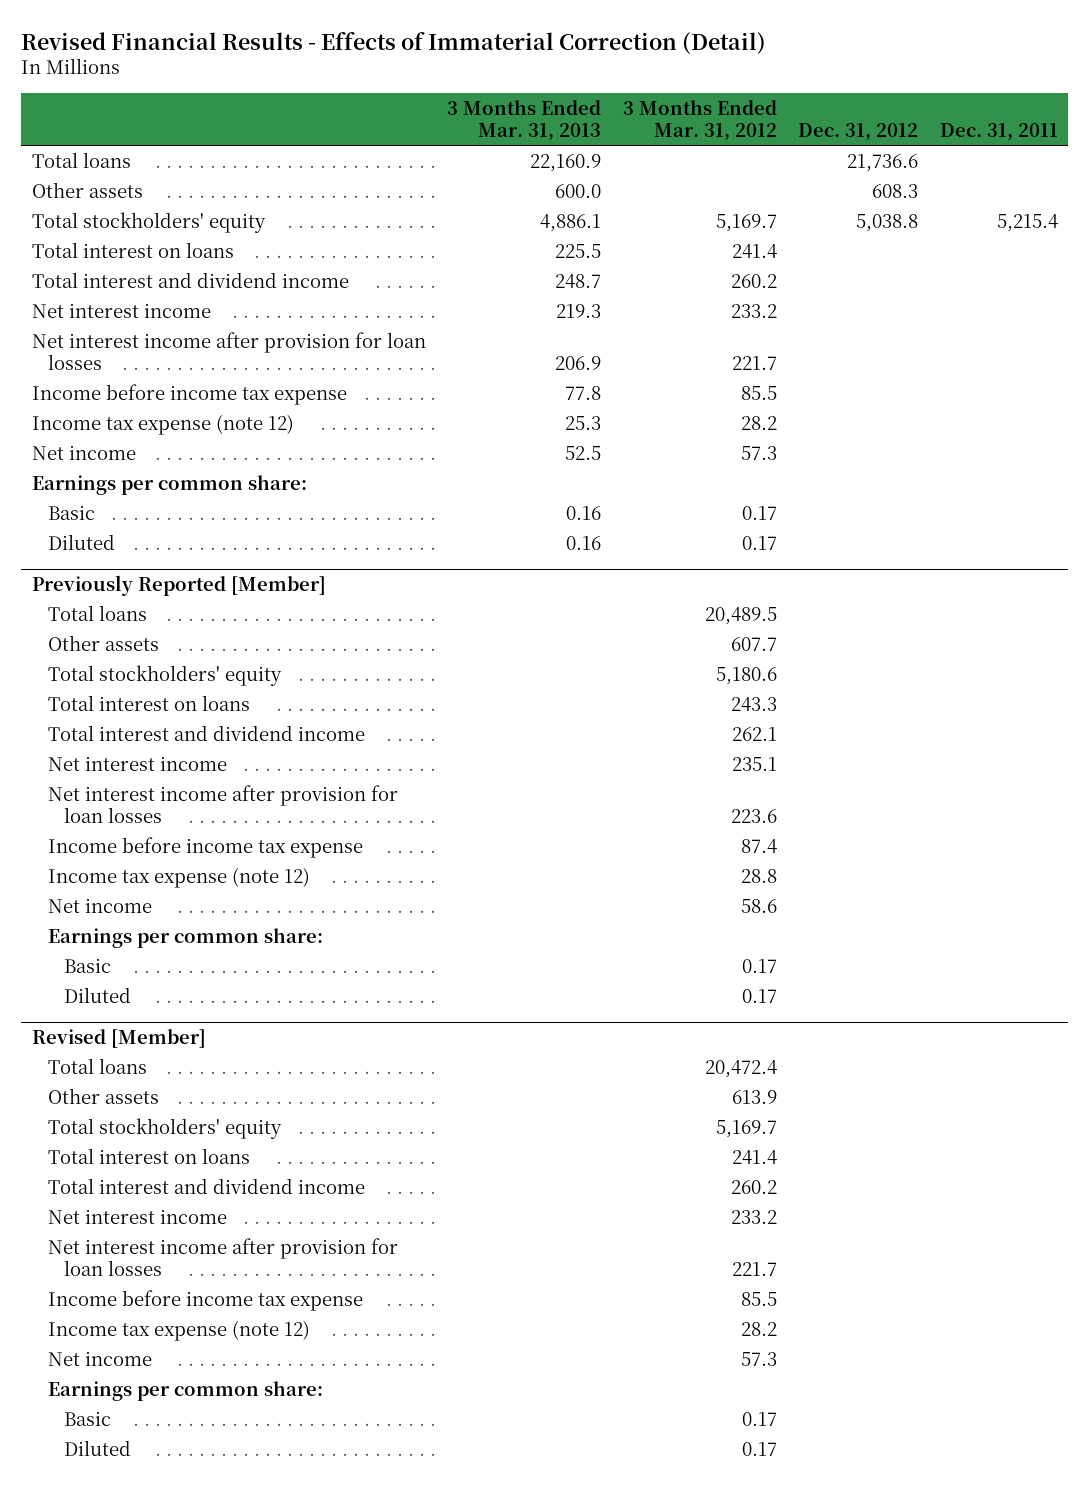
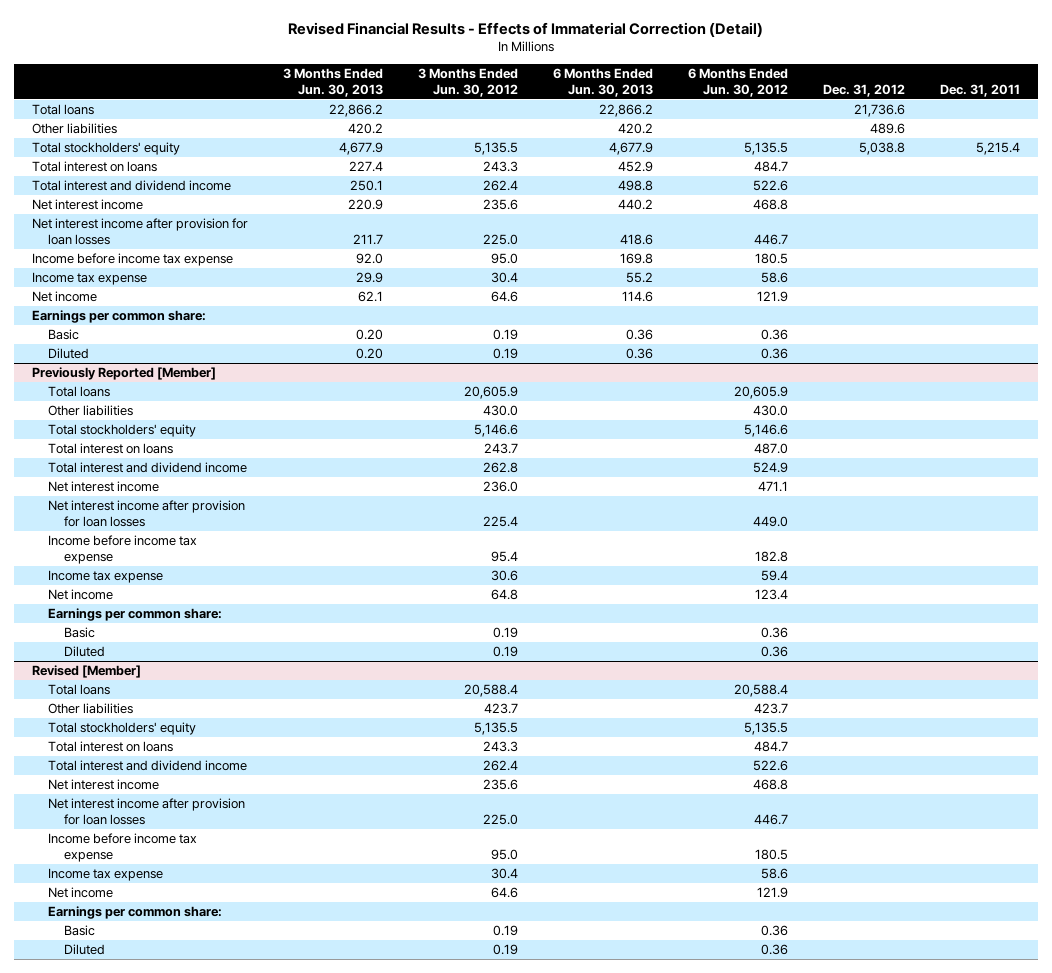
- | 3 Months Ended Mar. 31, 2013 | 3 Months Ended Mar. 31, 2012 | Dec. 31, 2012 | Dec. 31, 2011
+ | 3 Months Ended Jun. 30, 2013 | 3 Months Ended Jun. 30, 2012 | 6 Months Ended Jun. 30, 2013 | 6 Months Ended Jun. 30, 2012 | Dec. 31, 2012 | Dec. 31, 2011
- Other assets | 600.0 | | 608.3 |
+ Other liabilities | 420.2 | | 420.2 | | 489.6 |
- Income tax expense (note 12) | 25.3 | 28.2 | |
+ Income tax expense | 29.9 | 30.4 | 55.2 | 58.6 | |
@ Previously Reported [Member]
- Other assets | | 607.7 | |
+ Other liabilities | | 430.0 | | 430.0 | |
- Income tax expense (note 12) | | 28.8 | |
+ Income tax expense | | 30.6 | | 59.4 | |
@ Revised [Member]
- Other assets | | 613.9 | |
+ Other liabilities | | 423.7 | | 423.7 | |
- Income tax expense (note 12) | | 28.2 | |
+ Income tax expense | | 30.4 | | 58.6 | |

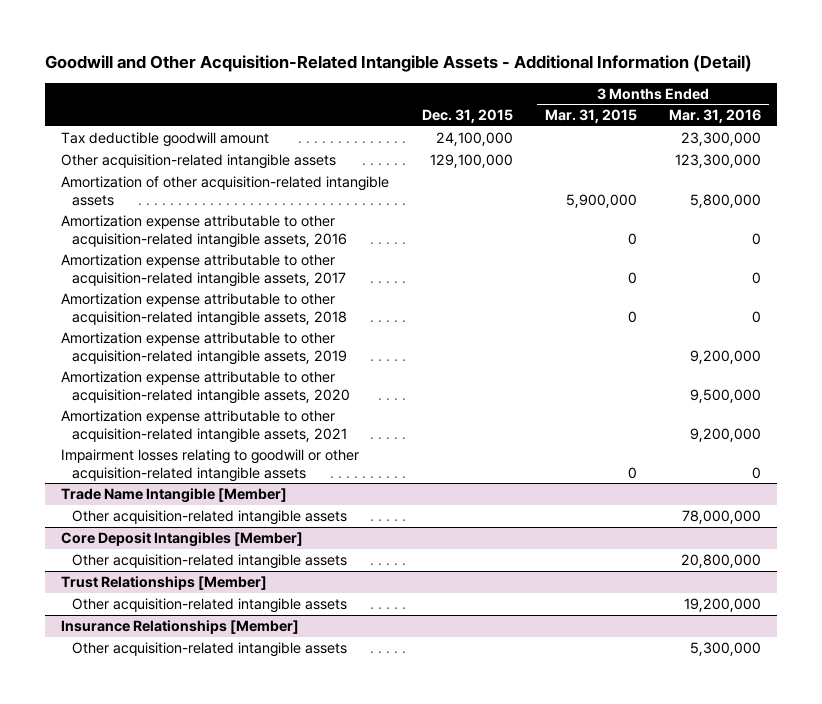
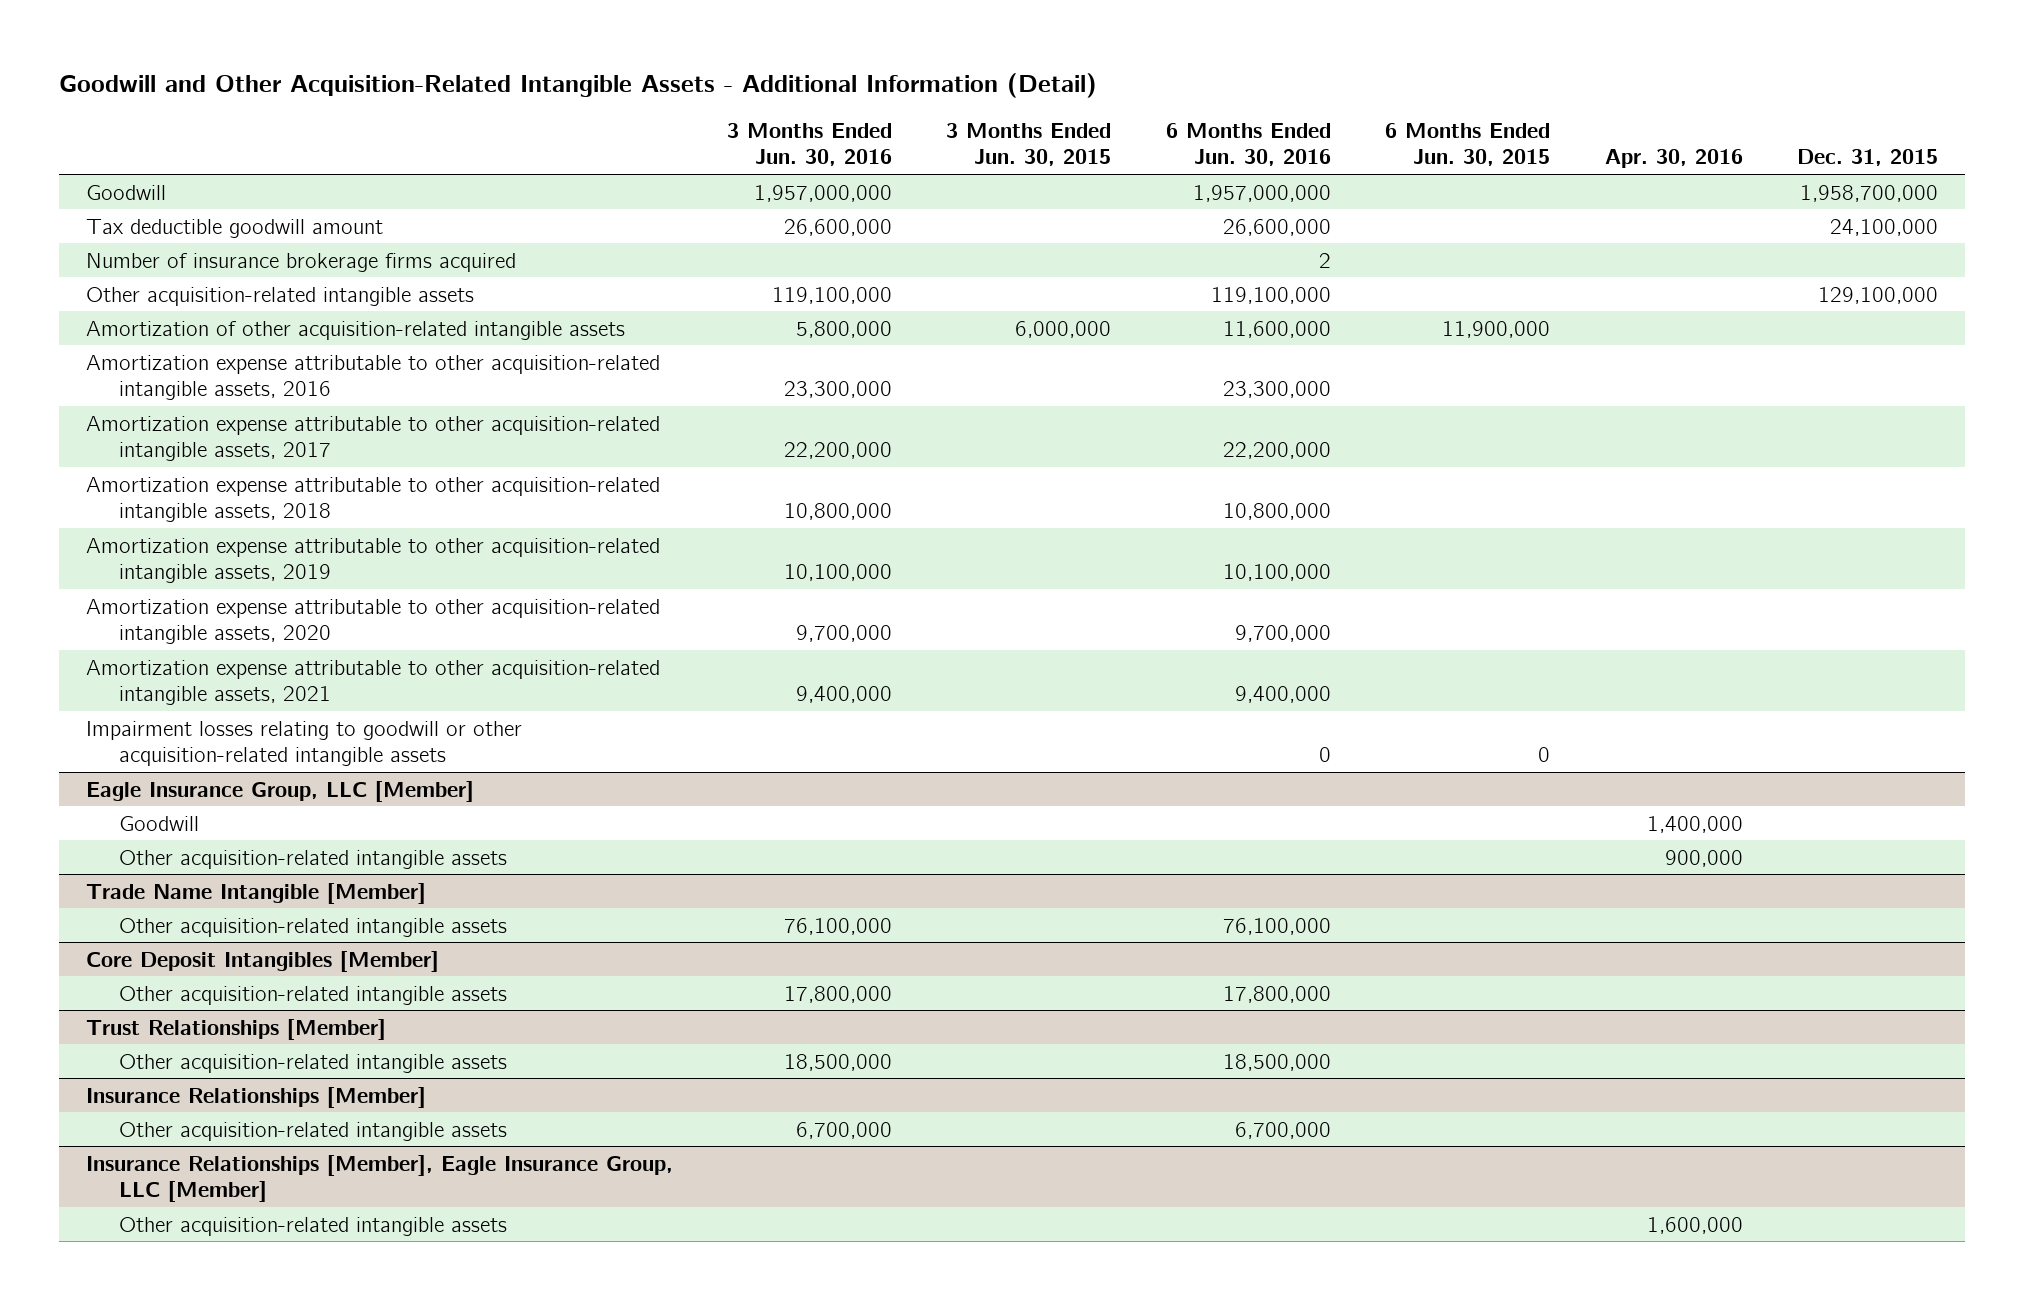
- | Dec. 31, 2015 | 3 Months Ended Mar. 31, 2015 | 3 Months Ended Mar. 31, 2016
+ | 3 Months Ended Jun. 30, 2016 | 3 Months Ended Jun. 30, 2015 | 6 Months Ended Jun. 30, 2016 | 6 Months Ended Jun. 30, 2015 | Apr. 30, 2016 | Dec. 31, 2015
+ Goodwill | 1,957,000,000 | | 1,957,000,000 | | | 1,958,700,000
+ Number of insurance brokerage firms acquired | | | 2 | | |
+ Eagle Insurance Group, LLC [Member]
+ Goodwill | | | | | 1,400,000 |
+ Other acquisition-related intangible assets | | | | | 900,000 |
+ Insurance Relationships [Member], Eagle Insurance Group, LLC [Member]
+ Other acquisition-related intangible assets | | | | | 1,600,000 |

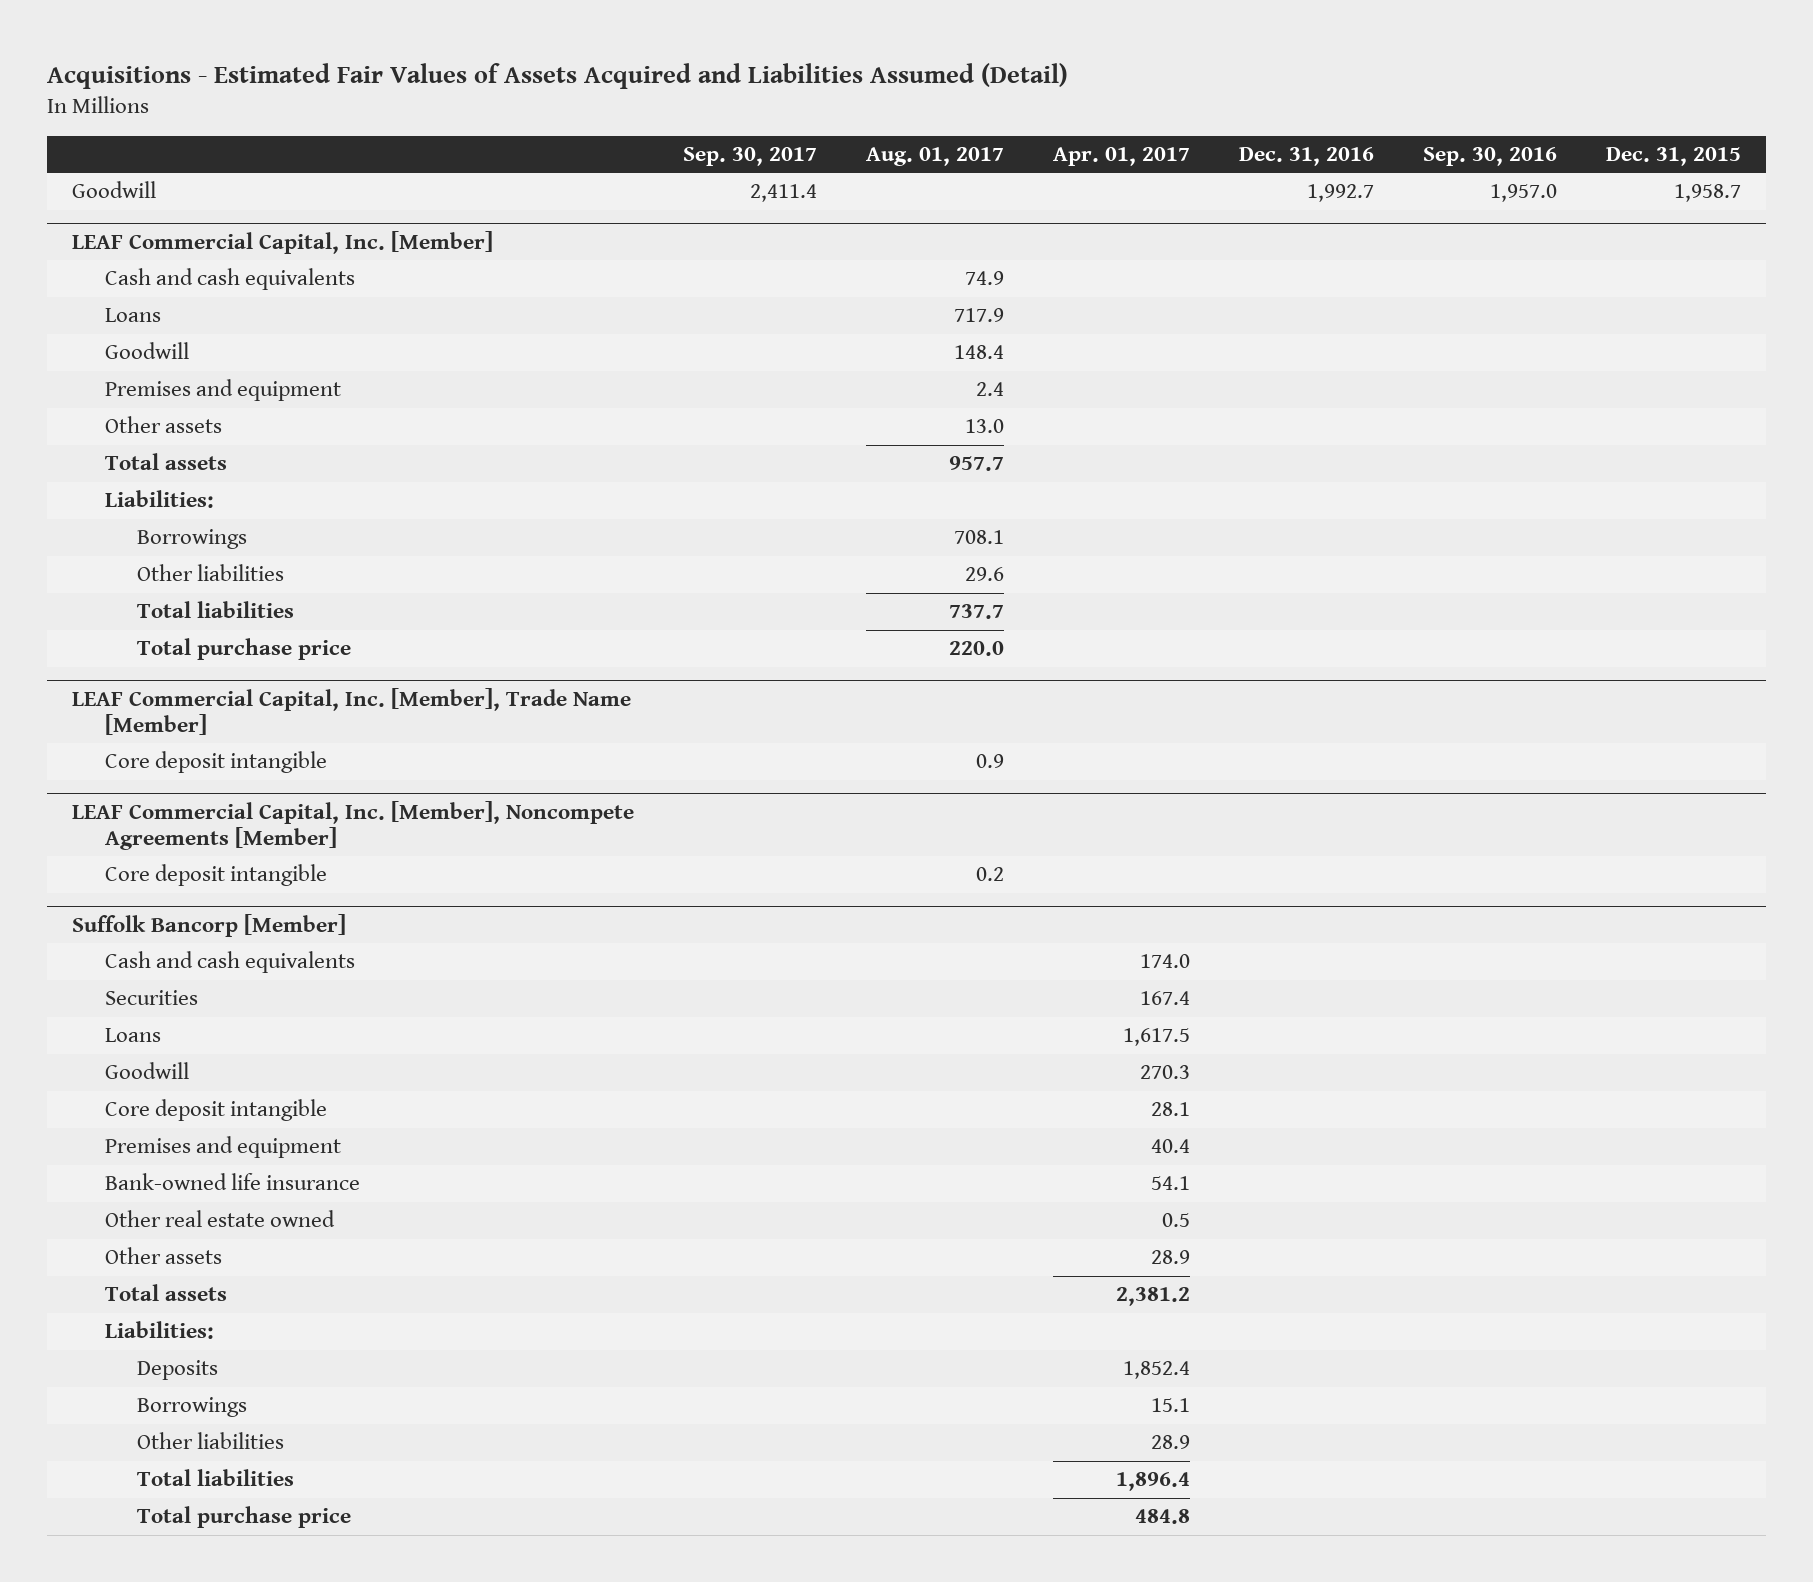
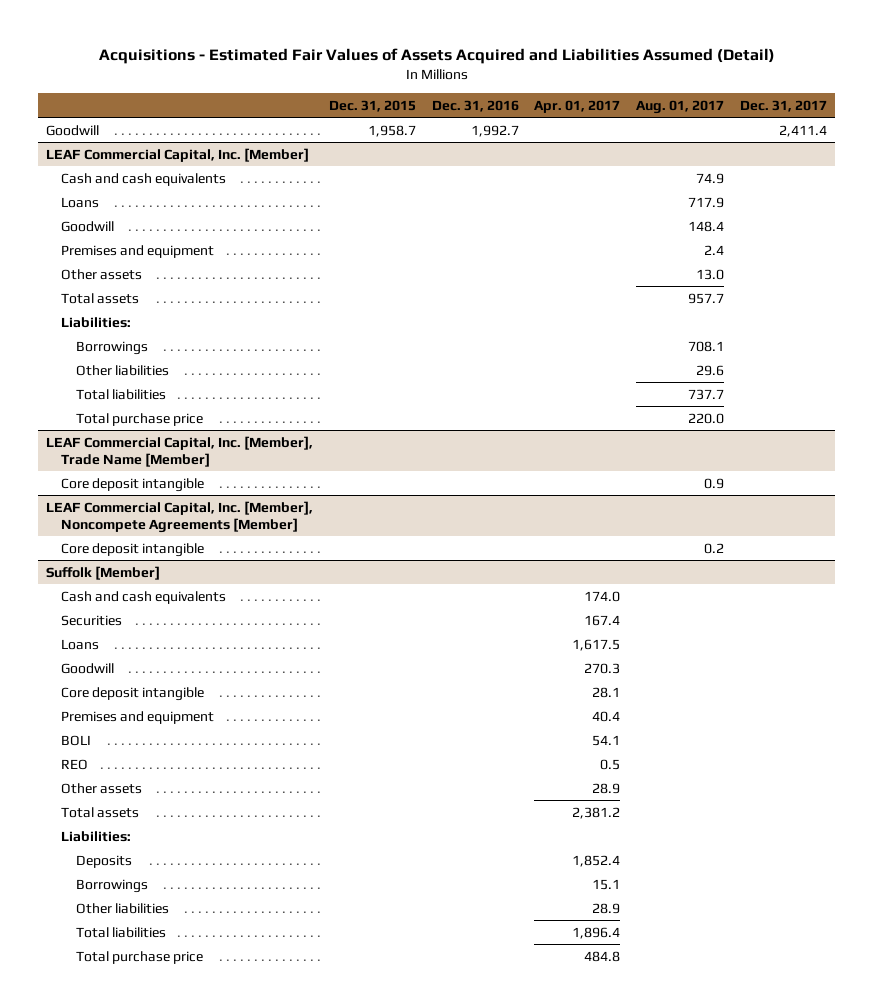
- | Sep. 30, 2017 | Aug. 01, 2017 | Apr. 01, 2017 | Dec. 31, 2016 | Sep. 30, 2016 | Dec. 31, 2015
+ | Dec. 31, 2015 | Dec. 31, 2016 | Apr. 01, 2017 | Aug. 01, 2017 | Dec. 31, 2017
- Suffolk Bancorp [Member]
+ Suffolk [Member]
- Bank-owned life insurance | | | 54.1 | | |
- Other real estate owned | | | 0.5 | | |
+ BOLI | | | 54.1 | |
+ REO | | | 0.5 | |

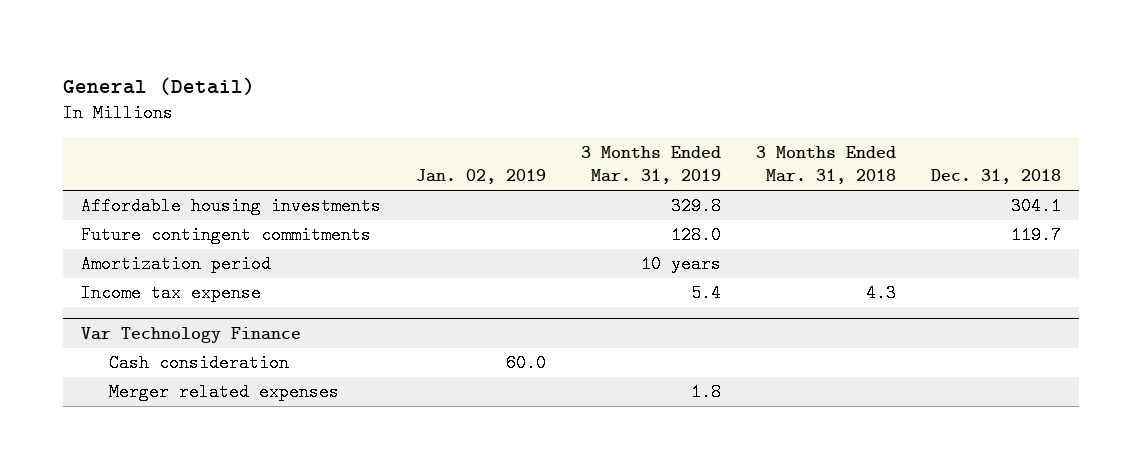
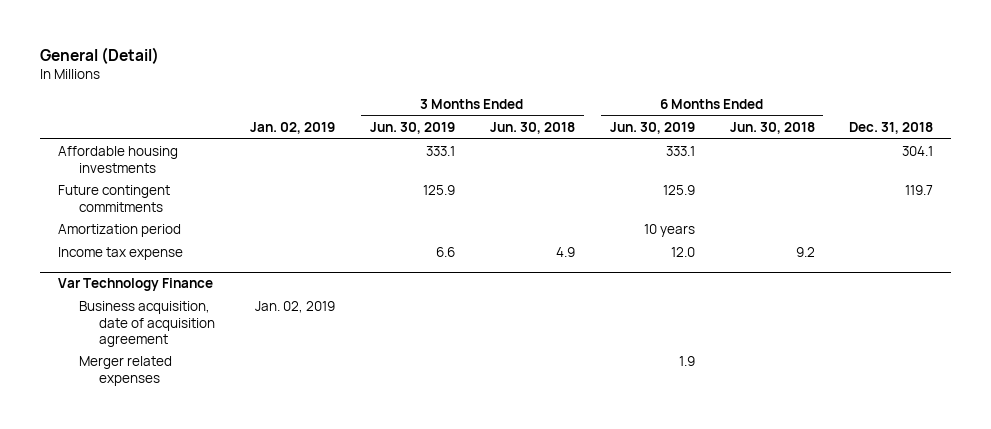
- | Jan. 02, 2019 | 3 Months Ended Mar. 31, 2019 | 3 Months Ended Mar. 31, 2018 | Dec. 31, 2018
+ | Jan. 02, 2019 | 3 Months Ended Jun. 30, 2019 | 3 Months Ended Jun. 30, 2018 | 6 Months Ended Jun. 30, 2019 | 6 Months Ended Jun. 30, 2018 | Dec. 31, 2018
@ Var Technology Finance
- Cash consideration | 60.0 | | |
+ Business acquisition, date of acquisition agreement | Jan. 02, 2019 | | | | |

